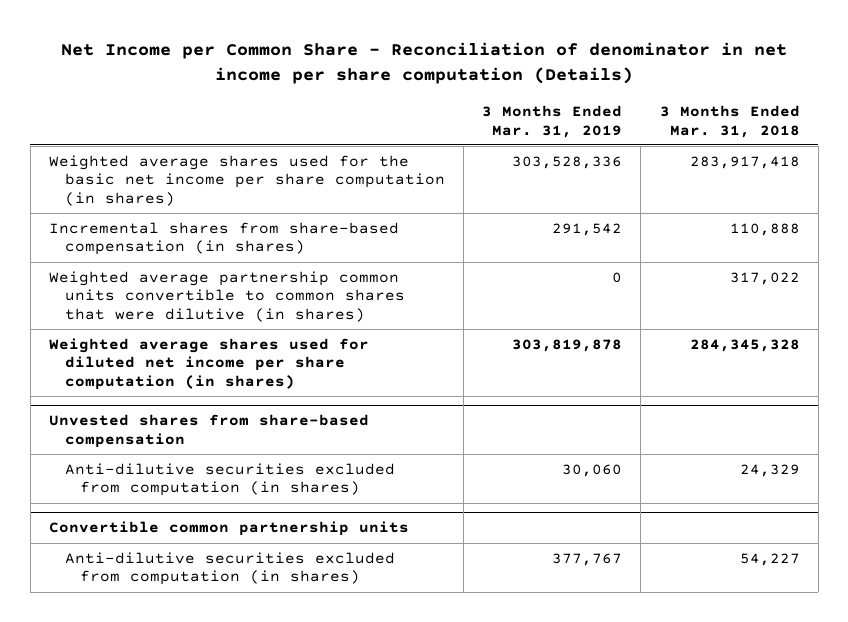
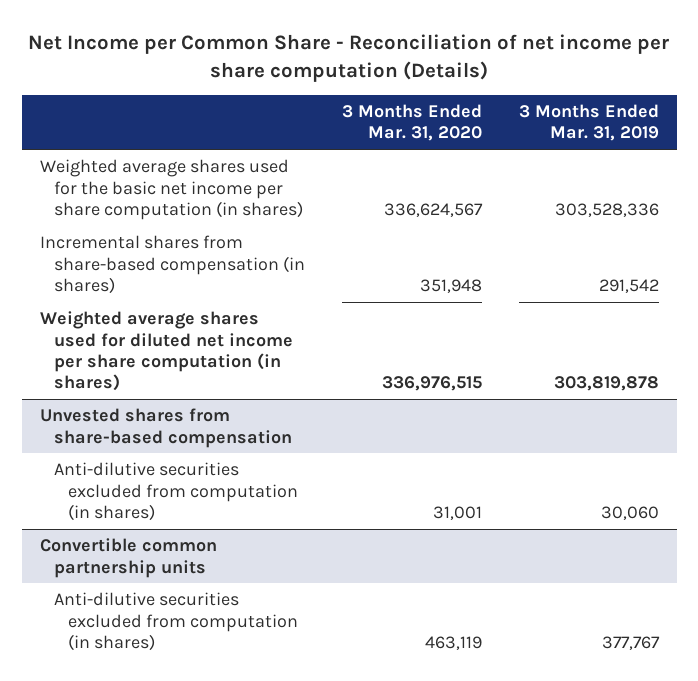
- Net Income per Common Share - Reconciliation of denominator in net income per share computation (Details)
+ Net Income per Common Share - Reconciliation of net income per share computation (Details)
- | 3 Months Ended Mar. 31, 2019 | 3 Months Ended Mar. 31, 2018
+ | 3 Months Ended Mar. 31, 2020 | 3 Months Ended Mar. 31, 2019
- Weighted average partnership common units convertible to common shares that were dilutive (in shares) | 0 | 317,022

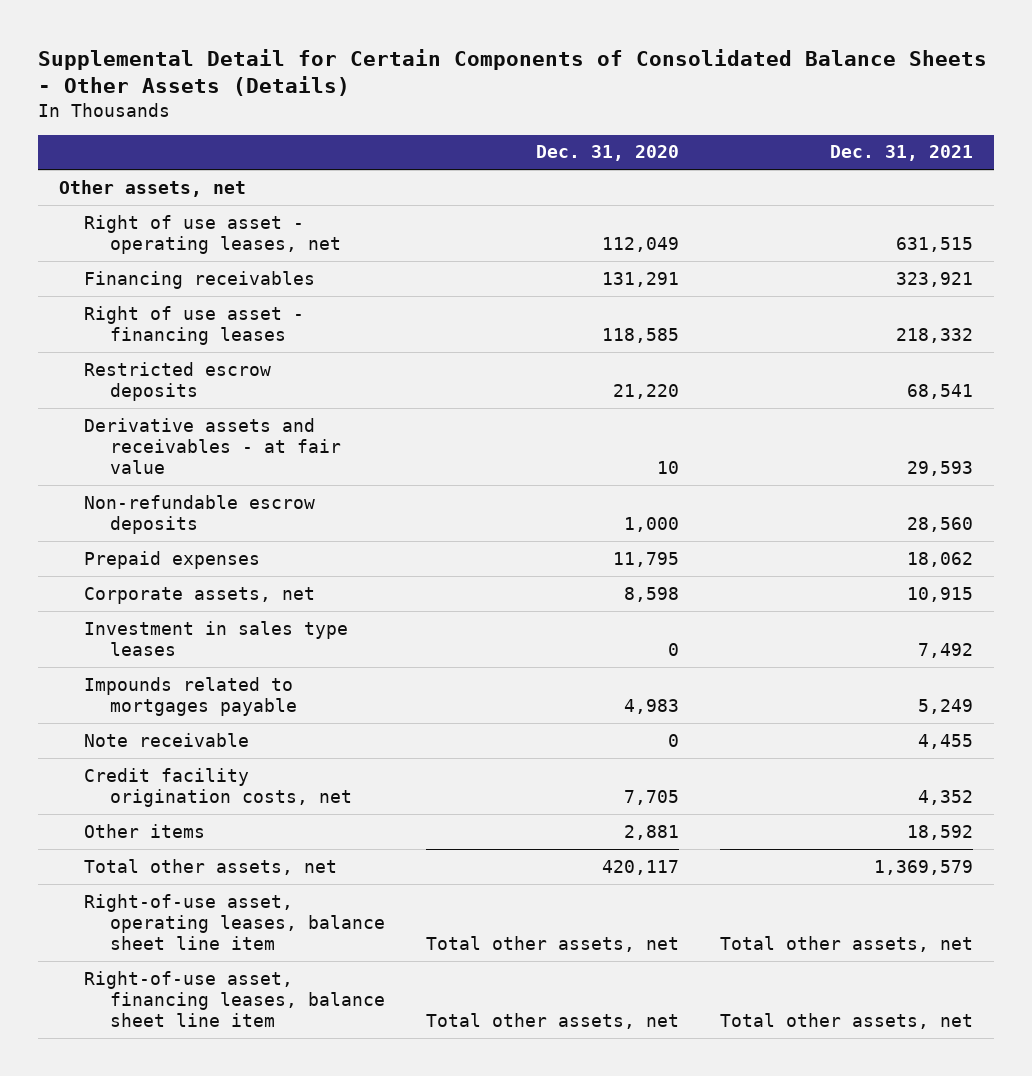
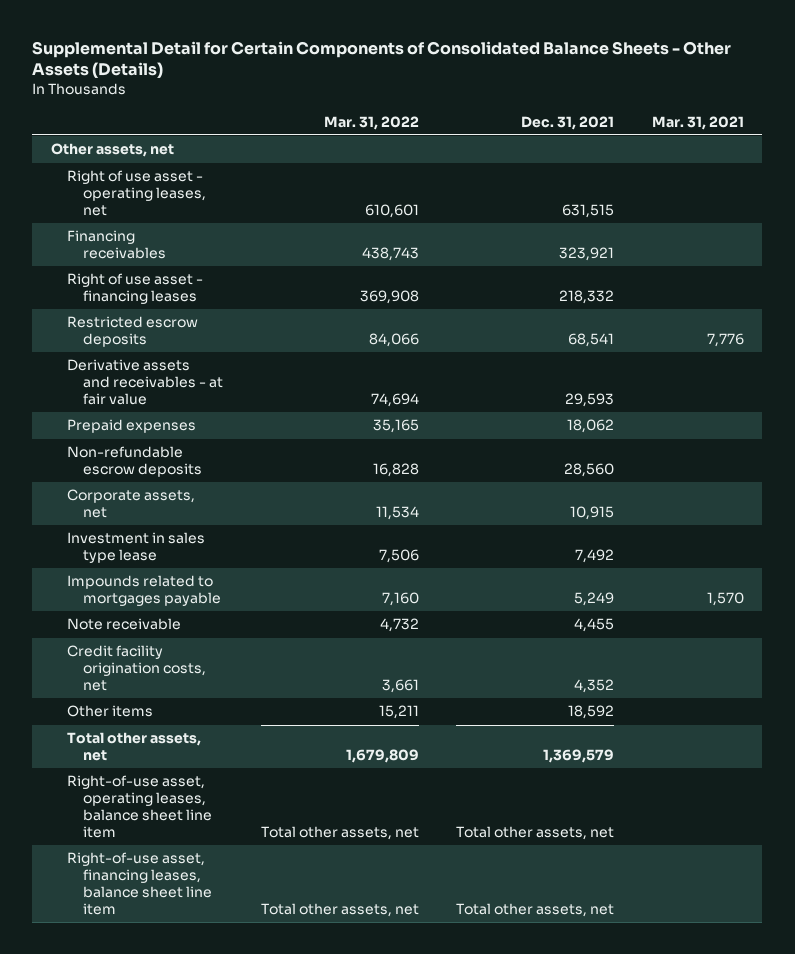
- | Dec. 31, 2020 | Dec. 31, 2021
+ | Mar. 31, 2022 | Dec. 31, 2021 | Mar. 31, 2021
moved down: Non-refundable escrow deposits | 16,828 | 28,560 |
- Investment in sales type leases | 0 | 7,492
+ Investment in sales type lease | 7,506 | 7,492 |

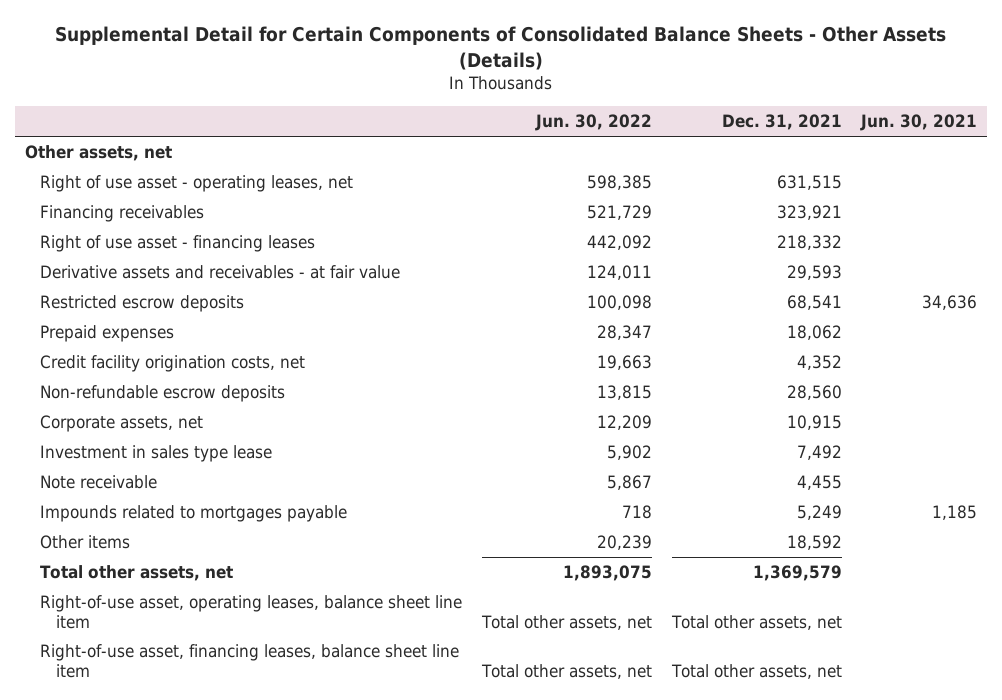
- | Mar. 31, 2022 | Dec. 31, 2021 | Mar. 31, 2021
+ | Jun. 30, 2022 | Dec. 31, 2021 | Jun. 30, 2021
moved down: Restricted escrow deposits | 100,098 | 68,541 | 34,636
moved up: Credit facility origination costs, net | 19,663 | 4,352 |
moved down: Impounds related to mortgages payable | 718 | 5,249 | 1,185

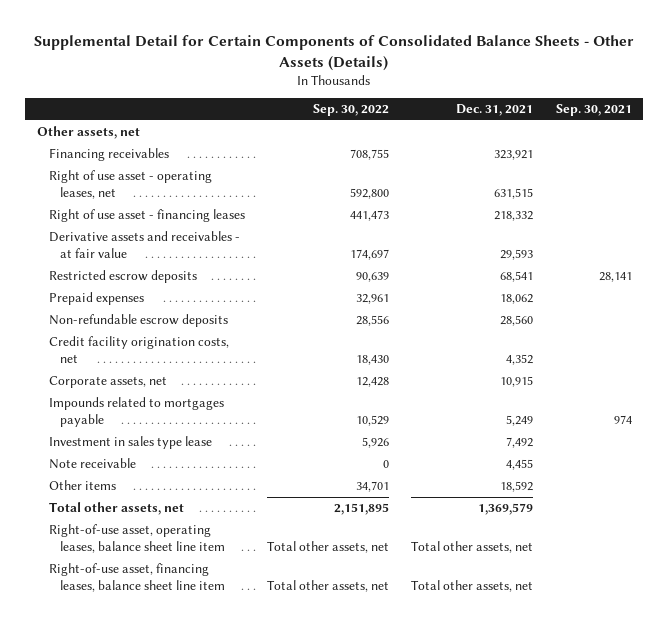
- | Jun. 30, 2022 | Dec. 31, 2021 | Jun. 30, 2021
+ | Sep. 30, 2022 | Dec. 31, 2021 | Sep. 30, 2021
moved down: Right of use asset - operating leases, net | 592,800 | 631,515 |
moved down: Credit facility origination costs, net | 18,430 | 4,352 |
moved up: Impounds related to mortgages payable | 10,529 | 5,249 | 974

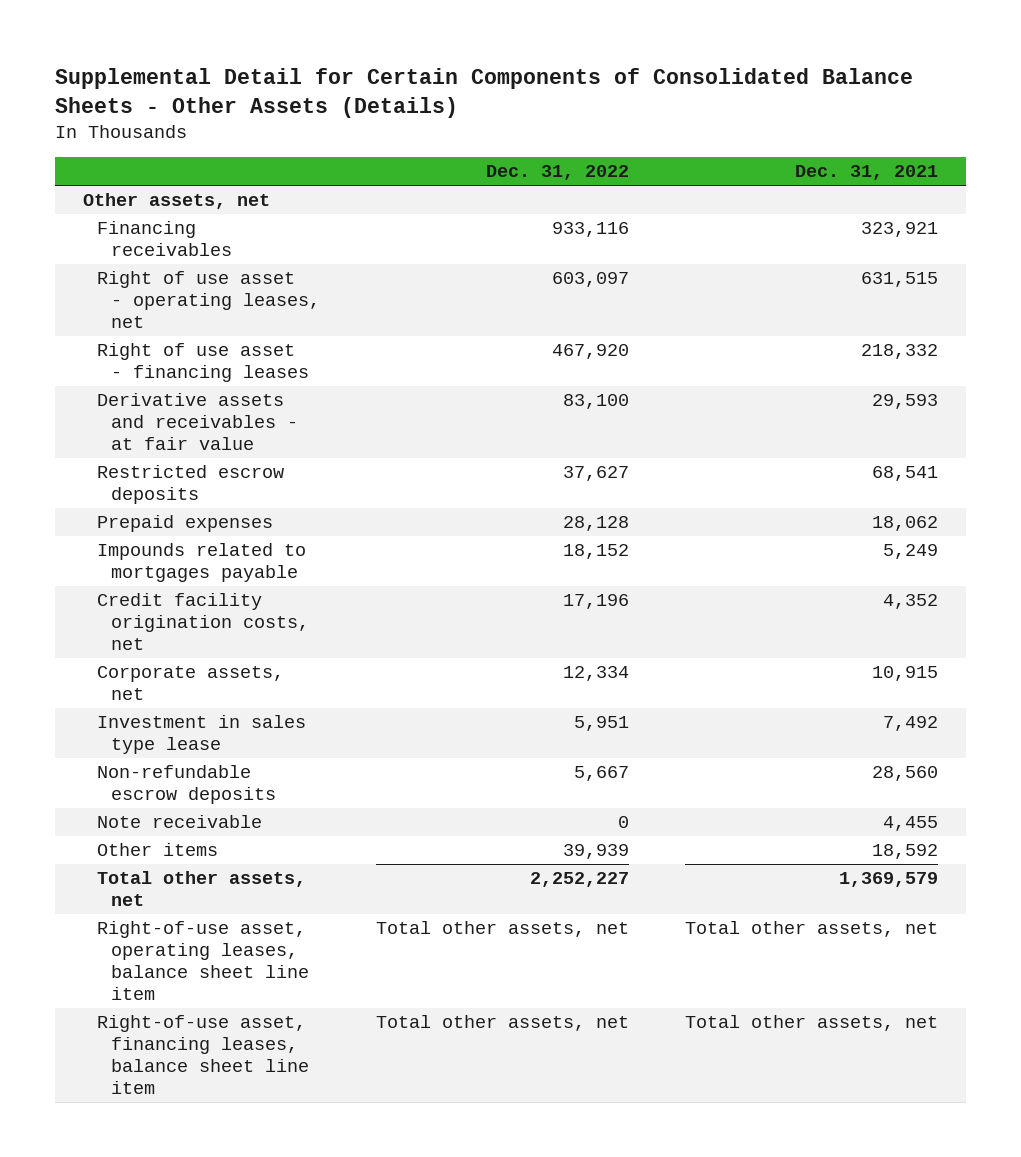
- | Sep. 30, 2022 | Dec. 31, 2021 | Sep. 30, 2021
+ | Dec. 31, 2022 | Dec. 31, 2021
moved up: Impounds related to mortgages payable | 18,152 | 5,249
moved down: Non-refundable escrow deposits | 5,667 | 28,560

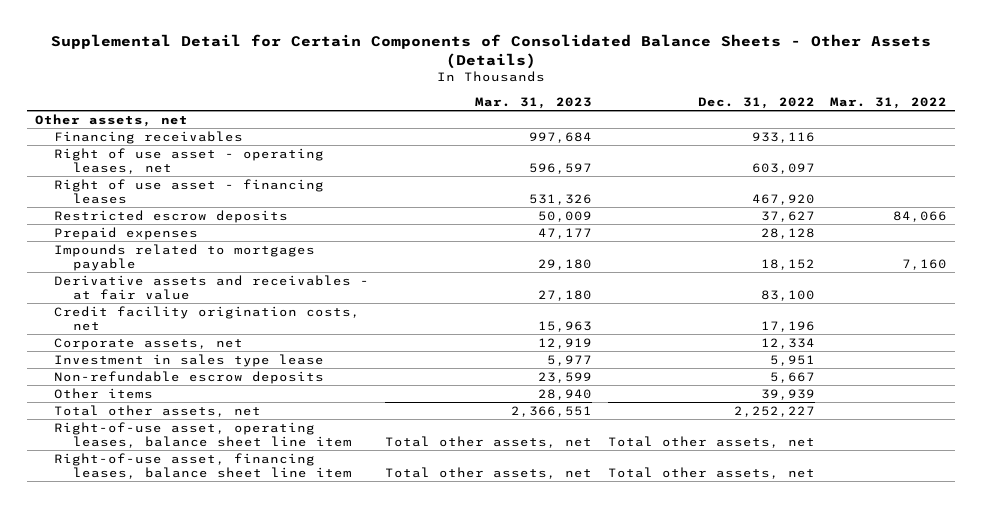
- | Dec. 31, 2022 | Dec. 31, 2021
+ | Mar. 31, 2023 | Dec. 31, 2022 | Mar. 31, 2022
moved down: Derivative assets and receivables - at fair value | 27,180 | 83,100 |
- Note receivable | 0 | 4,455

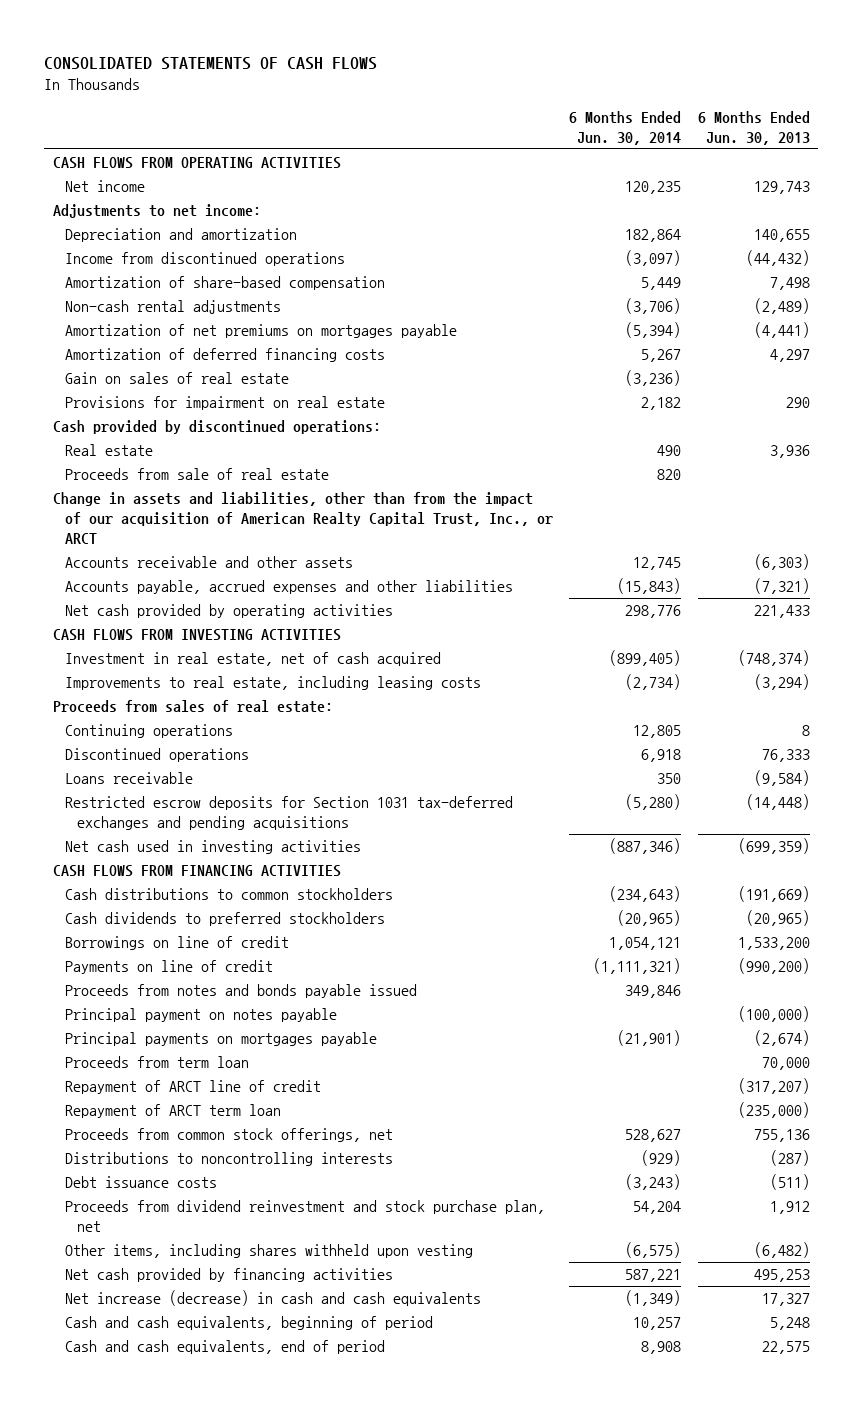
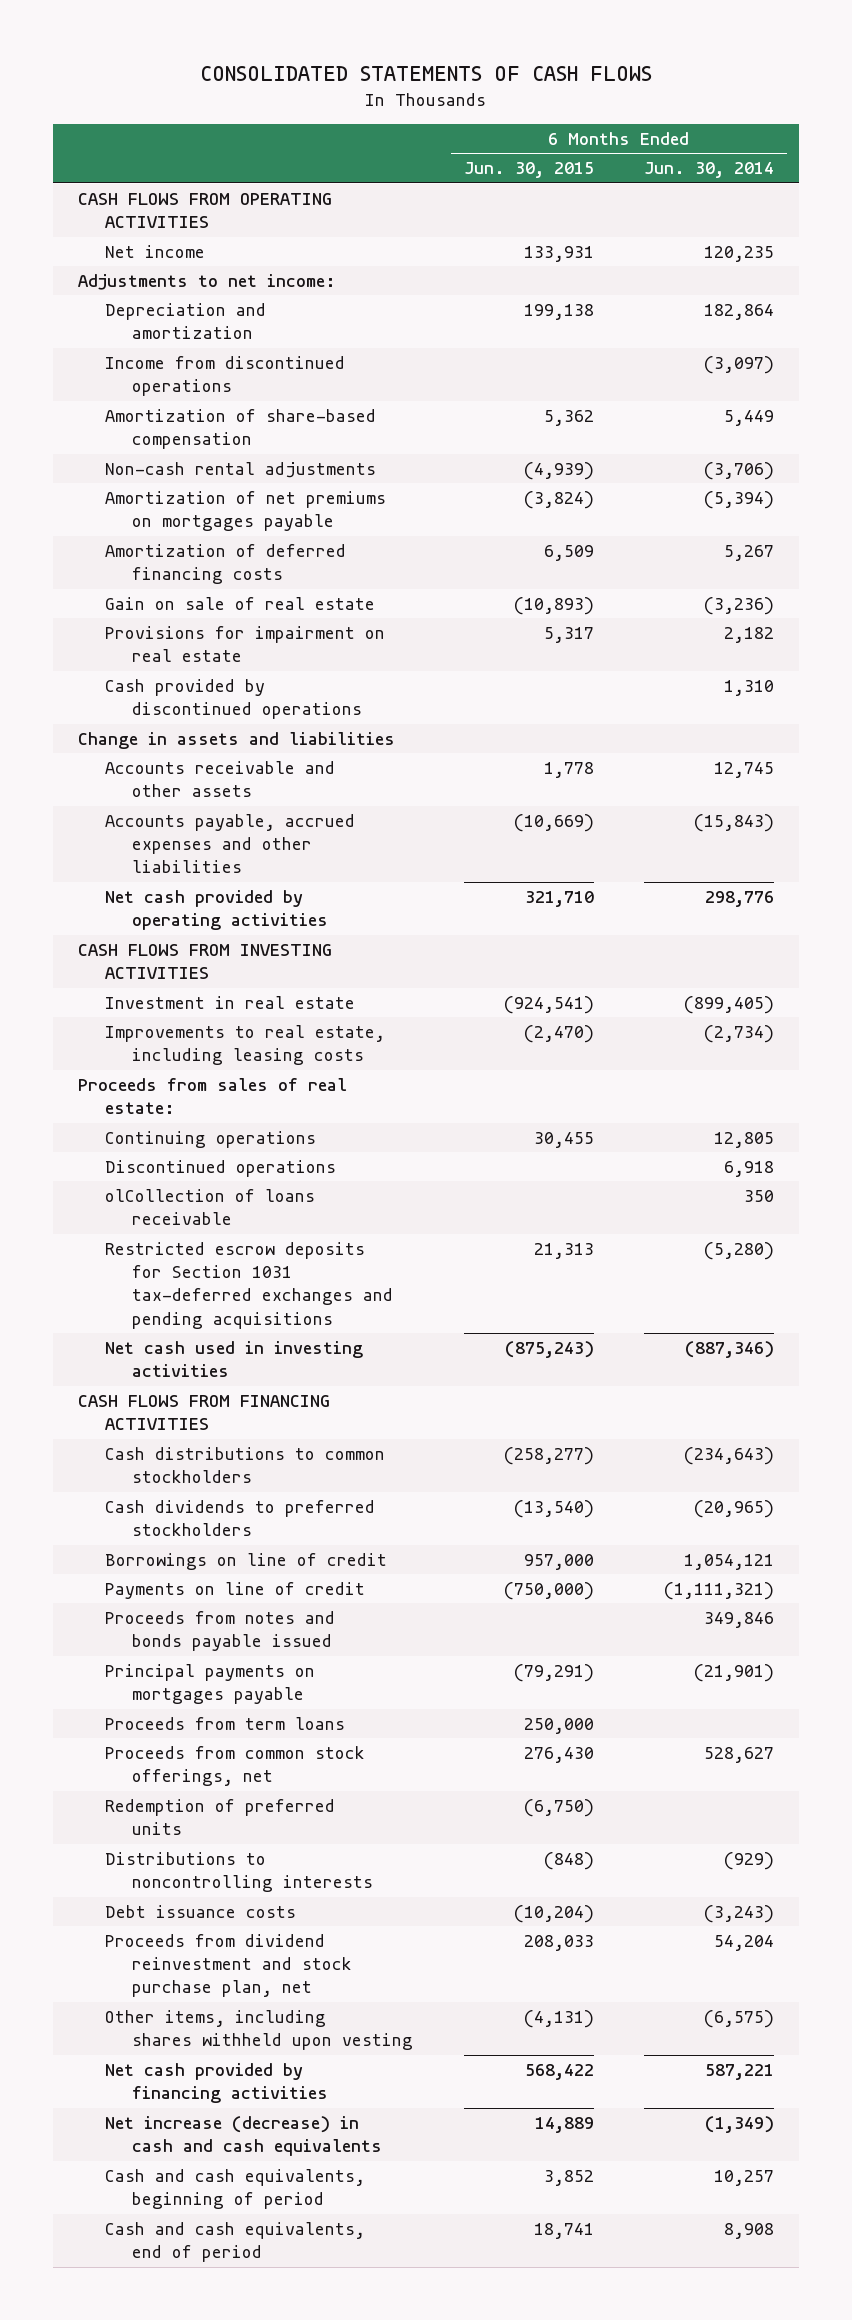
- | 6 Months Ended Jun. 30, 2014 | 6 Months Ended Jun. 30, 2013
+ | 6 Months Ended Jun. 30, 2015 | 6 Months Ended Jun. 30, 2014
- Gain on sales of real estate | (3,236) |
+ Gain on sale of real estate | (10,893) | (3,236)
- Cash provided by discontinued operations:
- Real estate | 490 | 3,936
- Proceeds from sale of real estate | 820 |
- Change in assets and liabilities, other than from the impact of our acquisition of American Realty Capital Trust, Inc., or ARCT
+ Cash provided by discontinued operations | | 1,310
+ Change in assets and liabilities
- Investment in real estate, net of cash acquired | (899,405) | (748,374)
+ Investment in real estate | (924,541) | (899,405)
- Loans receivable | 350 | (9,584)
+ olCollection of loans receivable | | 350
- Principal payment on notes payable | | (100,000)
- Proceeds from term loan | | 70,000
- Repayment of ARCT line of credit | | (317,207)
- Repayment of ARCT term loan | | (235,000)
+ Proceeds from term loans | 250,000 |
+ Redemption of preferred units | (6,750) |

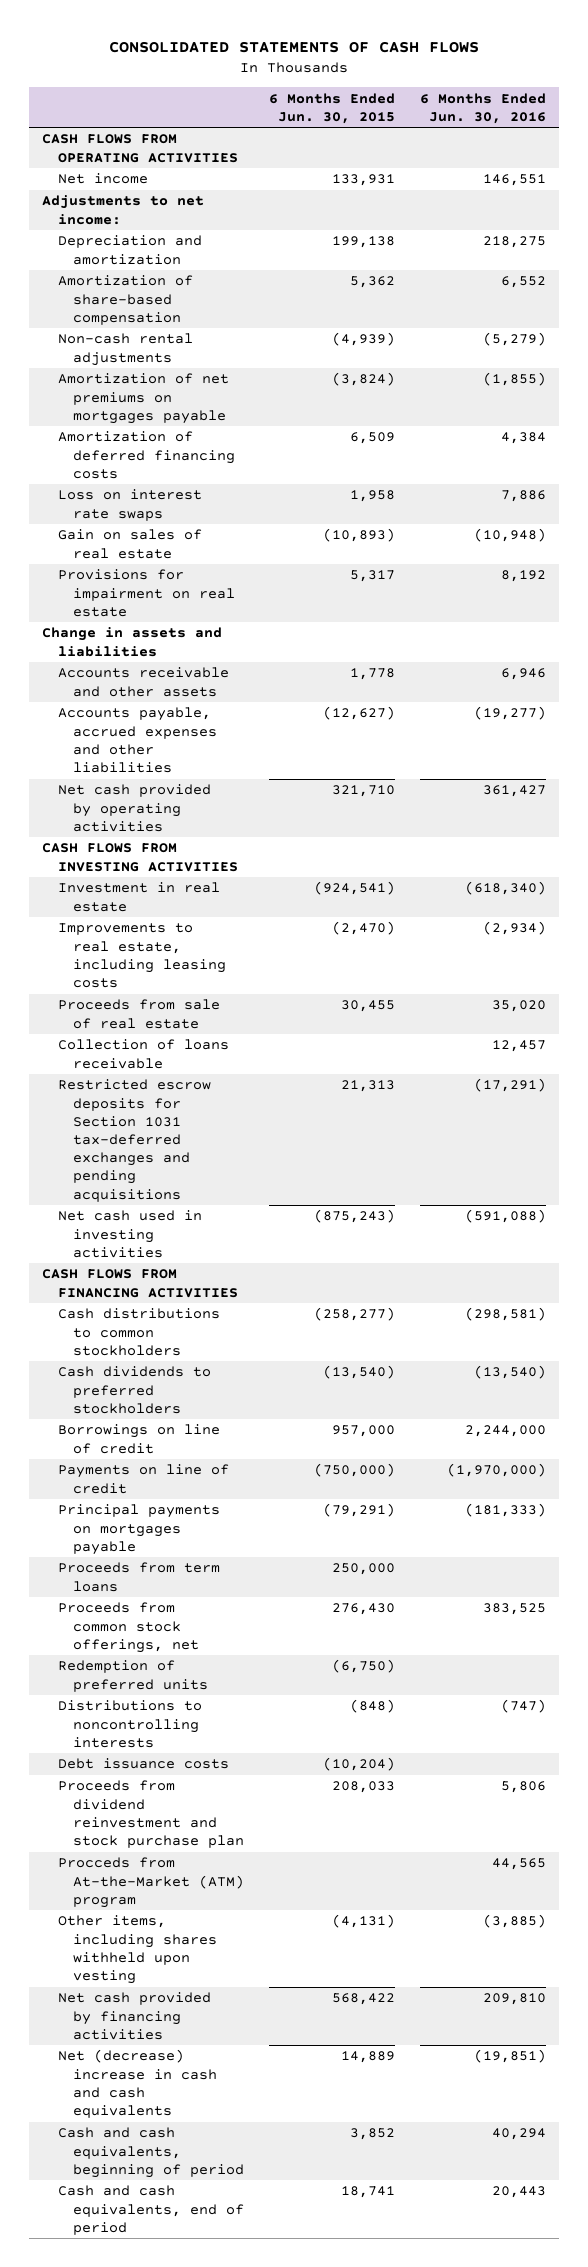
- | 6 Months Ended Jun. 30, 2015 | 6 Months Ended Jun. 30, 2014
+ | 6 Months Ended Jun. 30, 2015 | 6 Months Ended Jun. 30, 2016
- Income from discontinued operations | | (3,097)
- Gain on sale of real estate | (10,893) | (3,236)
+ Loss on interest rate swaps | 1,958 | 7,886
+ Gain on sales of real estate | (10,893) | (10,948)
- Cash provided by discontinued operations | | 1,310
- Accounts payable, accrued expenses and other liabilities | (10,669) | (15,843)
+ Accounts payable, accrued expenses and other liabilities | (12,627) | (19,277)
- Proceeds from sales of real estate:
- Continuing operations | 30,455 | 12,805
- Discontinued operations | | 6,918
- olCollection of loans receivable | | 350
+ Proceeds from sale of real estate | 30,455 | 35,020
+ Collection of loans receivable | | 12,457
- Proceeds from notes and bonds payable issued | | 349,846
- Proceeds from dividend reinvestment and stock purchase plan, net | 208,033 | 54,204
+ Proceeds from dividend reinvestment and stock purchase plan | 208,033 | 5,806
+ Procceds from At-the-Market (ATM) program | | 44,565
- Net increase (decrease) in cash and cash equivalents | 14,889 | (1,349)
+ Net (decrease) increase in cash and cash equivalents | 14,889 | (19,851)

